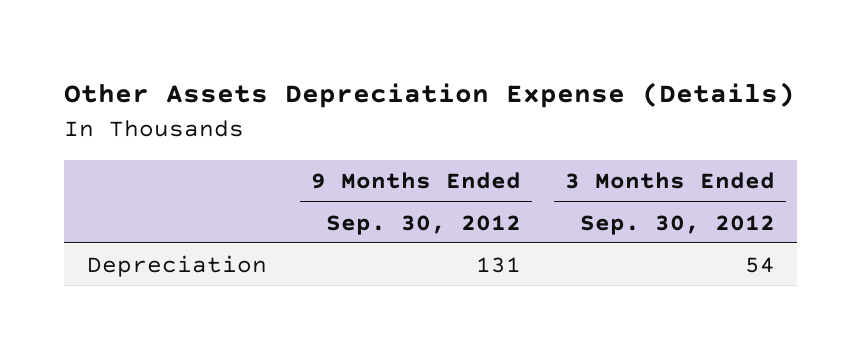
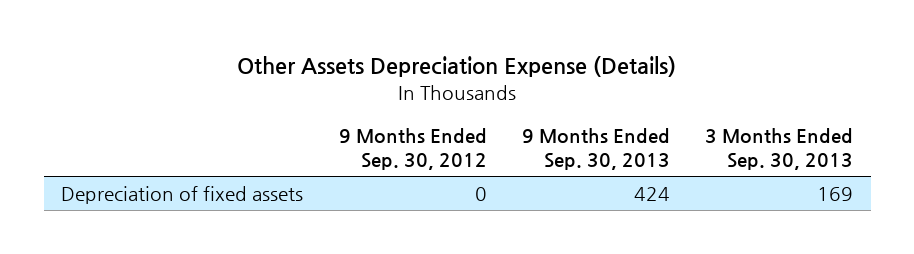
- | 9 Months Ended Sep. 30, 2012 | 3 Months Ended Sep. 30, 2012
+ | 9 Months Ended Sep. 30, 2012 | 9 Months Ended Sep. 30, 2013 | 3 Months Ended Sep. 30, 2013
- Depreciation | 131 | 54
+ Depreciation of fixed assets | 0 | 424 | 169

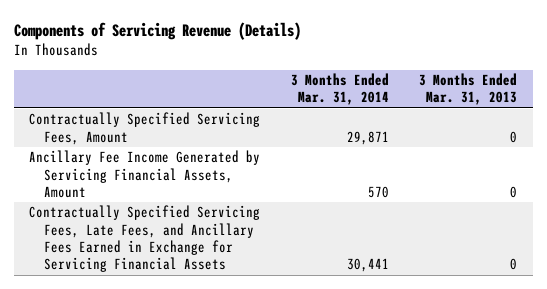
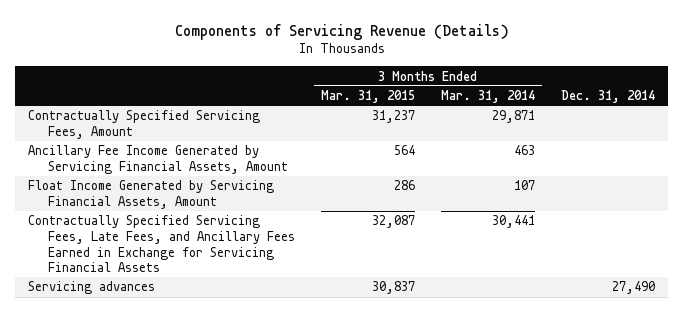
- | 3 Months Ended Mar. 31, 2014 | 3 Months Ended Mar. 31, 2013
+ | 3 Months Ended Mar. 31, 2015 | 3 Months Ended Mar. 31, 2014 | Dec. 31, 2014
- Ancillary Fee Income Generated by Servicing Financial Assets, Amount | 570 | 0
+ Ancillary Fee Income Generated by Servicing Financial Assets, Amount | 564 | 463 |
+ Float Income Generated by Servicing Financial Assets, Amount | 286 | 107 |
+ Servicing advances | 30,837 | | 27,490

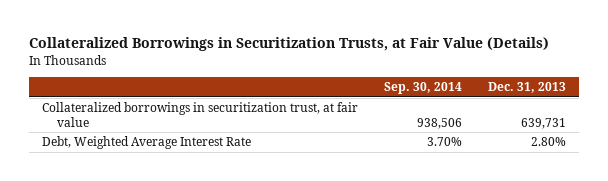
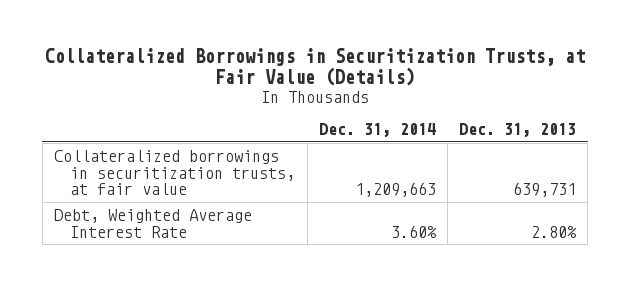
- | Sep. 30, 2014 | Dec. 31, 2013
+ | Dec. 31, 2014 | Dec. 31, 2013
- Collateralized borrowings in securitization trust, at fair value | 938,506 | 639,731
+ Collateralized borrowings in securitization trusts, at fair value | 1,209,663 | 639,731

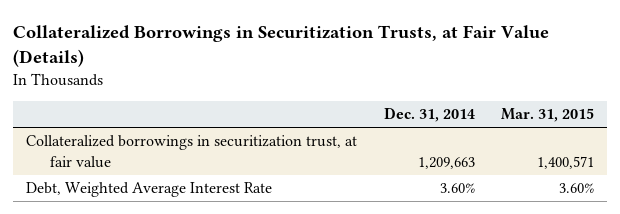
- | Dec. 31, 2014 | Dec. 31, 2013
+ | Dec. 31, 2014 | Mar. 31, 2015
- Collateralized borrowings in securitization trusts, at fair value | 1,209,663 | 639,731
+ Collateralized borrowings in securitization trust, at fair value | 1,209,663 | 1,400,571

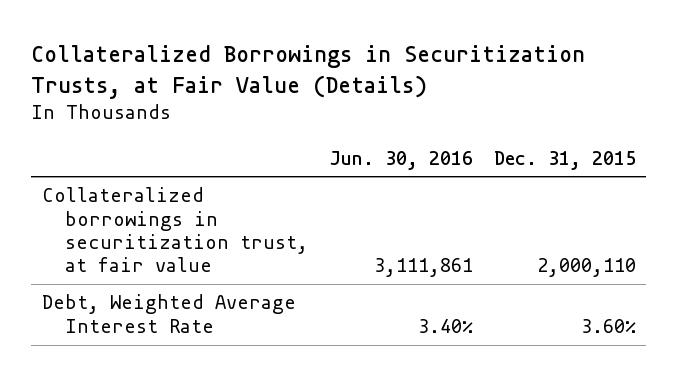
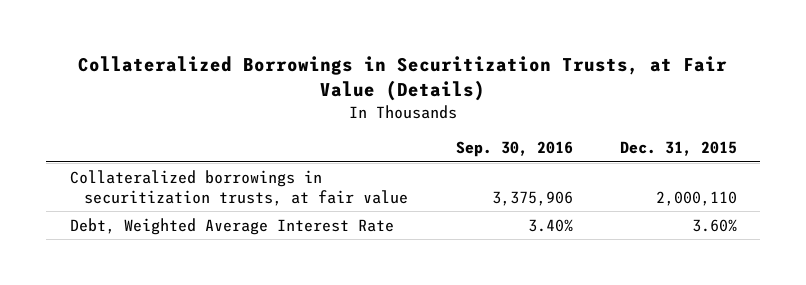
- | Jun. 30, 2016 | Dec. 31, 2015
+ | Sep. 30, 2016 | Dec. 31, 2015
- Collateralized borrowings in securitization trust, at fair value | 3,111,861 | 2,000,110
+ Collateralized borrowings in securitization trusts, at fair value | 3,375,906 | 2,000,110

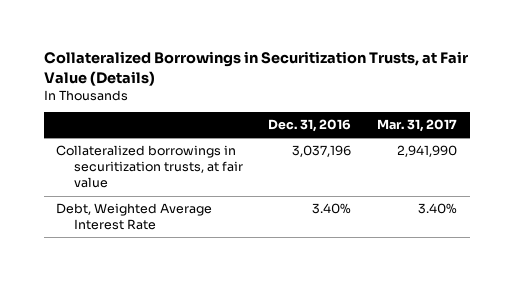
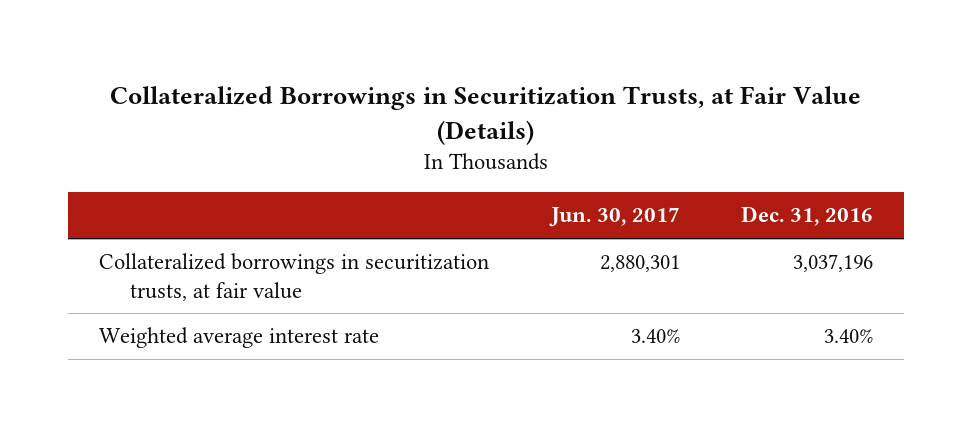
- | Dec. 31, 2016 | Mar. 31, 2017
+ | Jun. 30, 2017 | Dec. 31, 2016
- Debt, Weighted Average Interest Rate | 3.40% | 3.40%
+ Weighted average interest rate | 3.40% | 3.40%

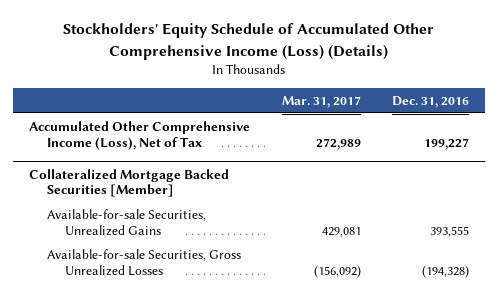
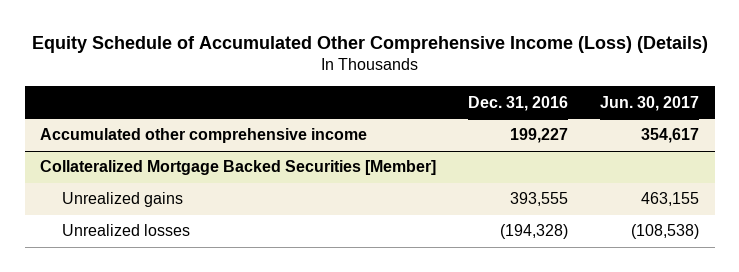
- Stockholders' Equity Schedule of Accumulated Other Comprehensive Income (Loss) (Details)
+ Equity Schedule of Accumulated Other Comprehensive Income (Loss) (Details)
- | Mar. 31, 2017 | Dec. 31, 2016
+ | Dec. 31, 2016 | Jun. 30, 2017
- Accumulated Other Comprehensive Income (Loss), Net of Tax | 272,989 | 199,227
+ Accumulated other comprehensive income | 199,227 | 354,617
@ Collateralized Mortgage Backed Securities [Member]
- Available-for-sale Securities, Unrealized Gains | 429,081 | 393,555
- Available-for-sale Securities, Gross Unrealized Losses | (156,092) | (194,328)
+ Unrealized gains | 393,555 | 463,155
+ Unrealized losses | (194,328) | (108,538)

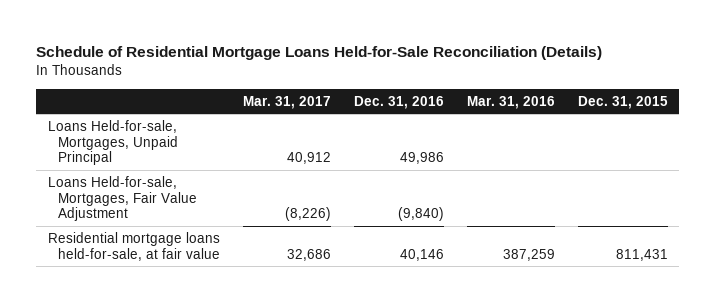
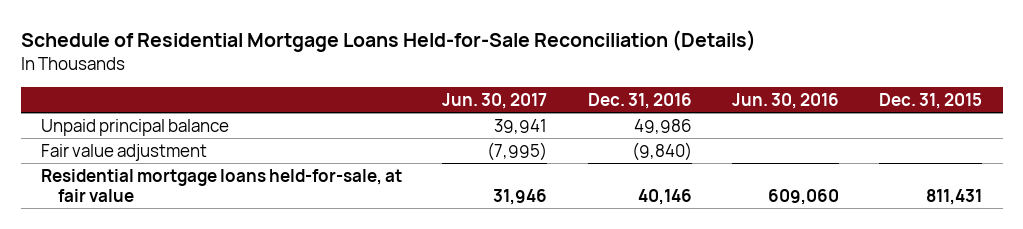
- | Mar. 31, 2017 | Dec. 31, 2016 | Mar. 31, 2016 | Dec. 31, 2015
+ | Jun. 30, 2017 | Dec. 31, 2016 | Jun. 30, 2016 | Dec. 31, 2015
- Loans Held-for-sale, Mortgages, Unpaid Principal | 40,912 | 49,986 | |
- Loans Held-for-sale, Mortgages, Fair Value Adjustment | (8,226) | (9,840) | |
+ Unpaid principal balance | 39,941 | 49,986 | |
+ Fair value adjustment | (7,995) | (9,840) | |

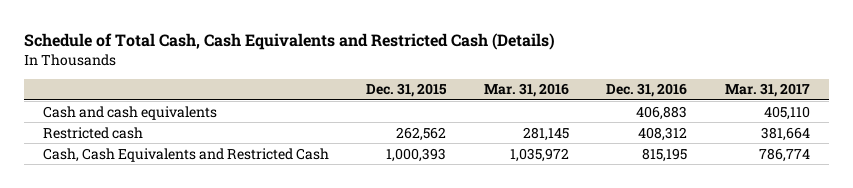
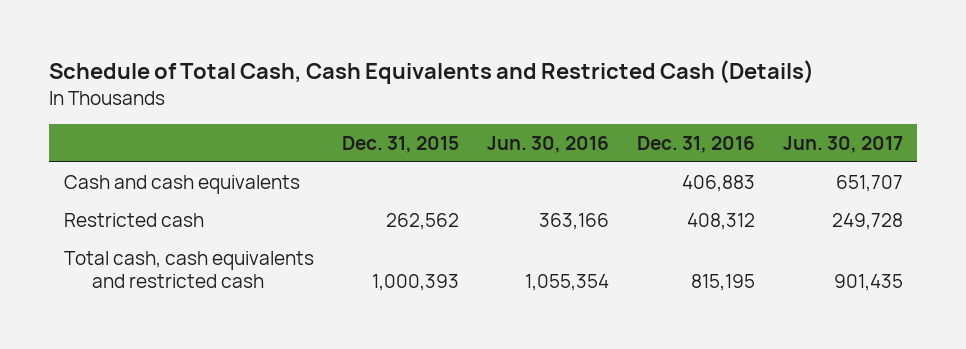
- | Dec. 31, 2015 | Mar. 31, 2016 | Dec. 31, 2016 | Mar. 31, 2017
+ | Dec. 31, 2015 | Jun. 30, 2016 | Dec. 31, 2016 | Jun. 30, 2017
- Cash, Cash Equivalents and Restricted Cash | 1,000,393 | 1,035,972 | 815,195 | 786,774
+ Total cash, cash equivalents and restricted cash | 1,000,393 | 1,055,354 | 815,195 | 901,435

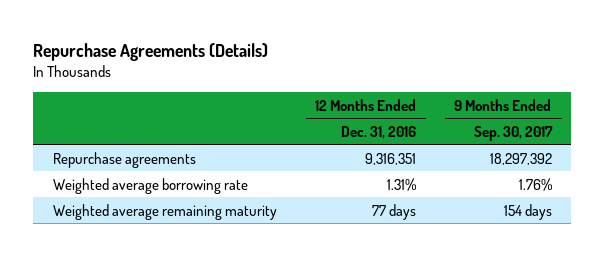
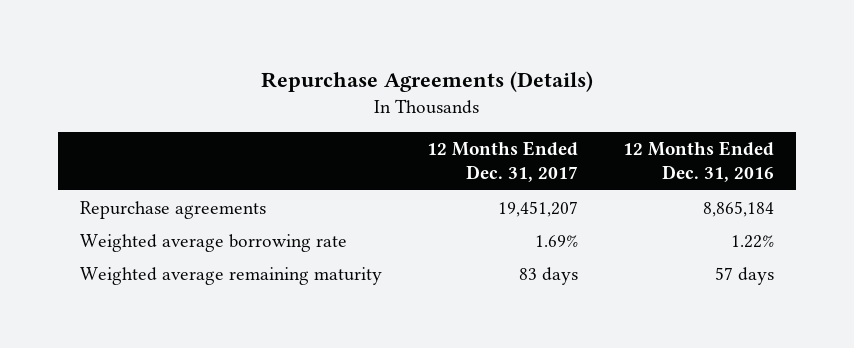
- | 12 Months Ended Dec. 31, 2016 | 9 Months Ended Sep. 30, 2017
+ | 12 Months Ended Dec. 31, 2017 | 12 Months Ended Dec. 31, 2016
- Repurchase agreements | 9,316,351 | 18,297,392
- Weighted average borrowing rate | 1.31% | 1.76%
- Weighted average remaining maturity | 77 days | 154 days
+ Repurchase agreements | 19,451,207 | 8,865,184
+ Weighted average borrowing rate | 1.69% | 1.22%
+ Weighted average remaining maturity | 83 days | 57 days

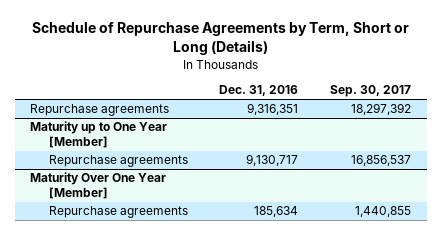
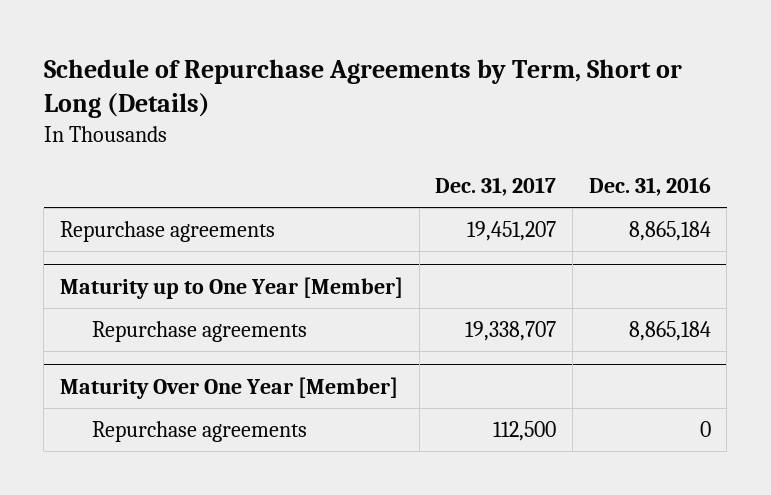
- | Dec. 31, 2016 | Sep. 30, 2017
+ | Dec. 31, 2017 | Dec. 31, 2016
- Repurchase agreements | 9,316,351 | 18,297,392
+ Repurchase agreements | 19,451,207 | 8,865,184
@ Maturity up to One Year [Member]
- Repurchase agreements | 9,130,717 | 16,856,537
+ Repurchase agreements | 19,338,707 | 8,865,184
@ Maturity Over One Year [Member]
- Repurchase agreements | 185,634 | 1,440,855
+ Repurchase agreements | 112,500 | 0

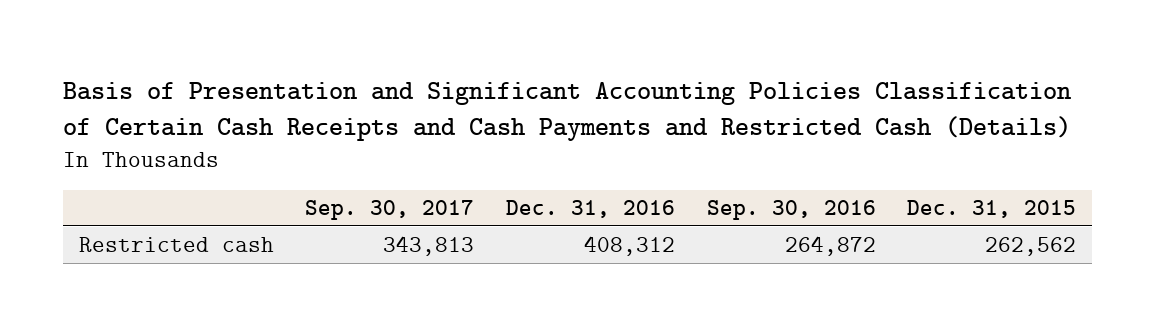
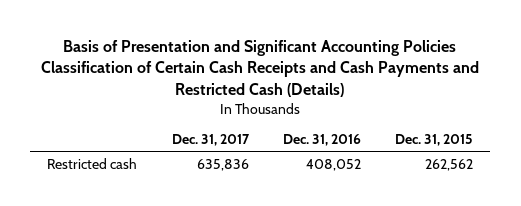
- | Sep. 30, 2017 | Dec. 31, 2016 | Sep. 30, 2016 | Dec. 31, 2015
+ | Dec. 31, 2017 | Dec. 31, 2016 | Dec. 31, 2015
- Restricted cash | 343,813 | 408,312 | 264,872 | 262,562
+ Restricted cash | 635,836 | 408,052 | 262,562

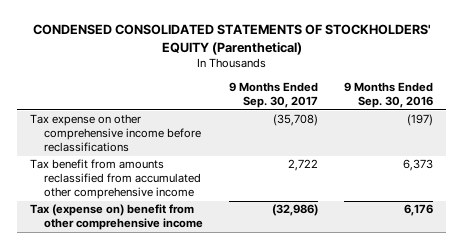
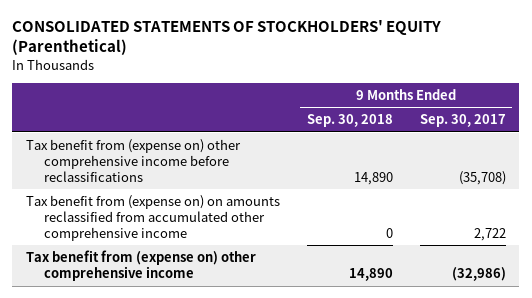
- CONDENSED CONSOLIDATED STATEMENTS OF STOCKHOLDERS' EQUITY (Parenthetical)
+ CONSOLIDATED STATEMENTS OF STOCKHOLDERS' EQUITY (Parenthetical)
- | 9 Months Ended Sep. 30, 2017 | 9 Months Ended Sep. 30, 2016
+ | 9 Months Ended Sep. 30, 2018 | 9 Months Ended Sep. 30, 2017
- Tax expense on other comprehensive income before reclassifications | (35,708) | (197)
- Tax benefit from amounts reclassified from accumulated other comprehensive income | 2,722 | 6,373
- Tax (expense on) benefit from other comprehensive income | (32,986) | 6,176
+ Tax benefit from (expense on) other comprehensive income before reclassifications | 14,890 | (35,708)
+ Tax benefit from (expense on) on amounts reclassified from accumulated other comprehensive income | 0 | 2,722
+ Tax benefit from (expense on) other comprehensive income | 14,890 | (32,986)

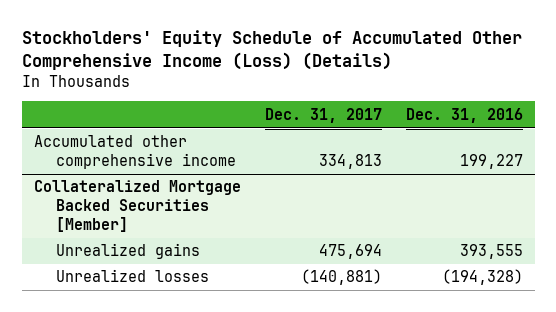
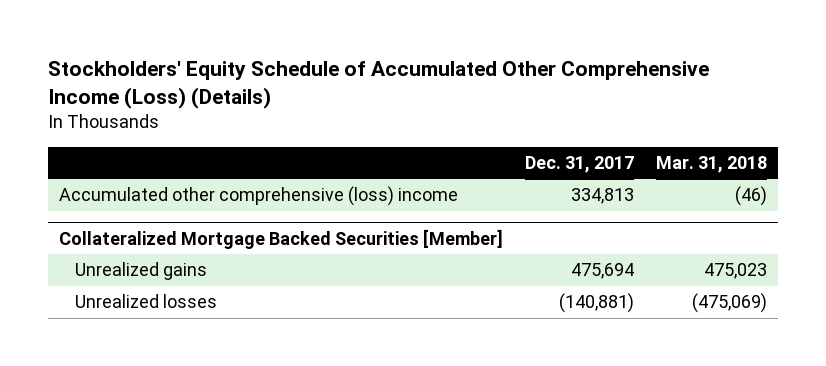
- | Dec. 31, 2017 | Dec. 31, 2016
+ | Dec. 31, 2017 | Mar. 31, 2018
- Accumulated other comprehensive income | 334,813 | 199,227
+ Accumulated other comprehensive (loss) income | 334,813 | (46)

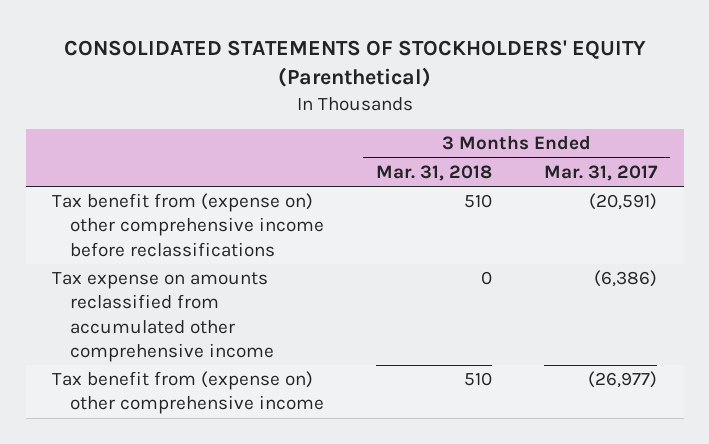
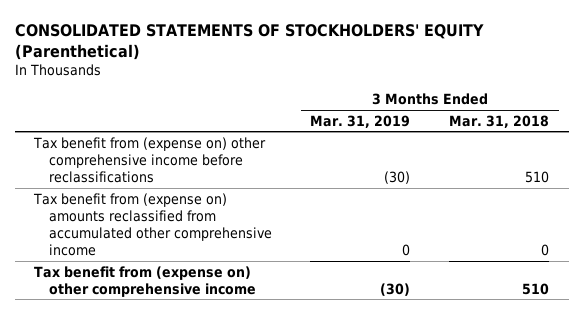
- | 3 Months Ended Mar. 31, 2018 | 3 Months Ended Mar. 31, 2017
+ | 3 Months Ended Mar. 31, 2019 | 3 Months Ended Mar. 31, 2018
- Tax expense on amounts reclassified from accumulated other comprehensive income | 0 | (6,386)
+ Tax benefit from (expense on) amounts reclassified from accumulated other comprehensive income | 0 | 0

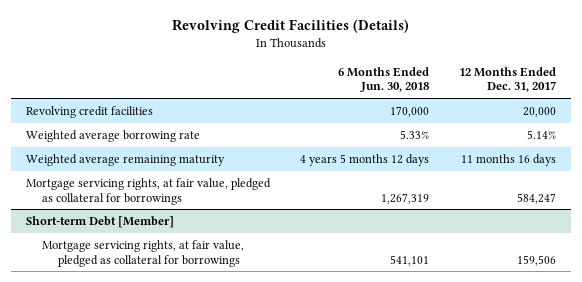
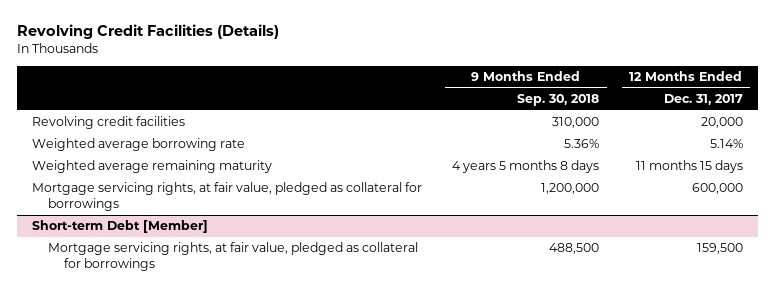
- | 6 Months Ended Jun. 30, 2018 | 12 Months Ended Dec. 31, 2017
+ | 9 Months Ended Sep. 30, 2018 | 12 Months Ended Dec. 31, 2017
- Weighted average remaining maturity | 4 years 5 months 12 days | 11 months 16 days
- Mortgage servicing rights, at fair value, pledged as collateral for borrowings | 1,267,319 | 584,247
+ Weighted average remaining maturity | 4 years 5 months 8 days | 11 months 15 days
+ Mortgage servicing rights, at fair value, pledged as collateral for borrowings | 1,200,000 | 600,000
@ Short-term Debt [Member]
- Mortgage servicing rights, at fair value, pledged as collateral for borrowings | 541,101 | 159,506
+ Mortgage servicing rights, at fair value, pledged as collateral for borrowings | 488,500 | 159,500

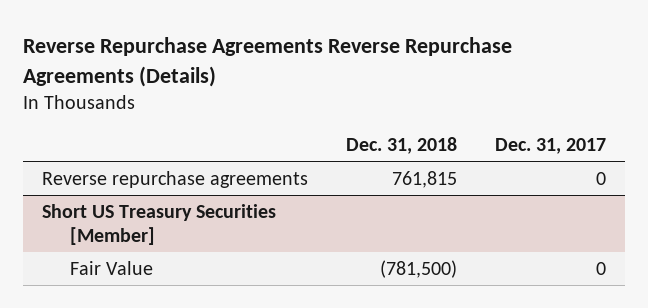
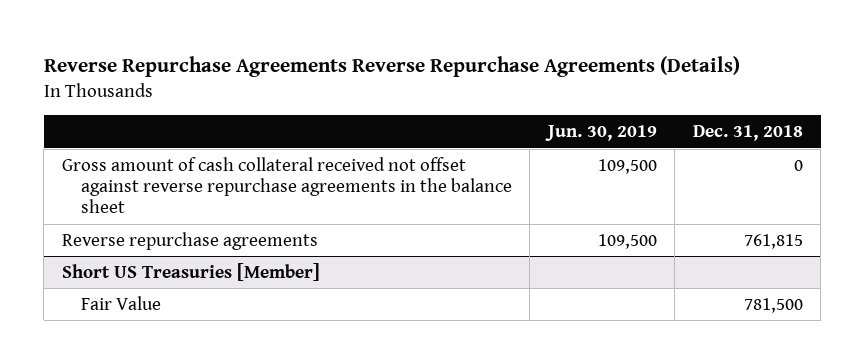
- | Dec. 31, 2018 | Dec. 31, 2017
+ | Jun. 30, 2019 | Dec. 31, 2018
+ Gross amount of cash collateral received not offset against reverse repurchase agreements in the balance sheet | 109,500 | 0
- Short US Treasury Securities [Member]
- Fair Value | (781,500) | 0
+ Short US Treasuries [Member]
+ Fair Value | | 781,500

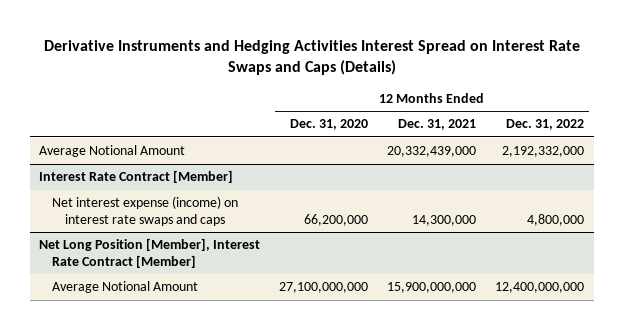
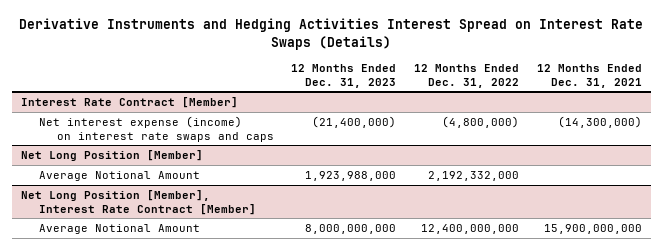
- Derivative Instruments and Hedging Activities Interest Spread on Interest Rate Swaps and Caps (Details)
+ Derivative Instruments and Hedging Activities Interest Spread on Interest Rate Swaps (Details)
- | 12 Months Ended Dec. 31, 2020 | 12 Months Ended Dec. 31, 2021 | 12 Months Ended Dec. 31, 2022
+ | 12 Months Ended Dec. 31, 2023 | 12 Months Ended Dec. 31, 2022 | 12 Months Ended Dec. 31, 2021
- Average Notional Amount | | 20,332,439,000 | 2,192,332,000
@ Interest Rate Contract [Member]
- Net interest expense (income) on interest rate swaps and caps | 66,200,000 | 14,300,000 | 4,800,000
+ Net interest expense (income) on interest rate swaps and caps | (21,400,000) | (4,800,000) | (14,300,000)
+ Net Long Position [Member]
+ Average Notional Amount | 1,923,988,000 | 2,192,332,000 |

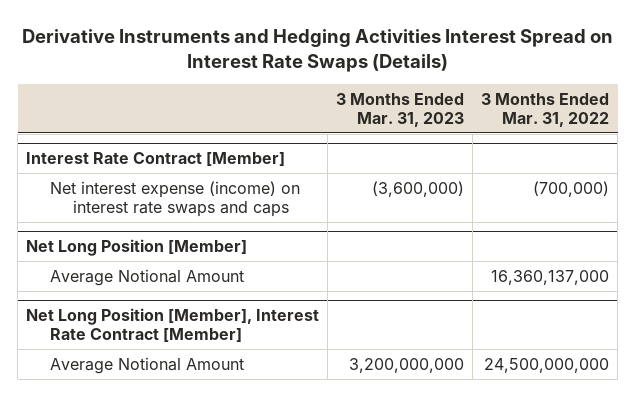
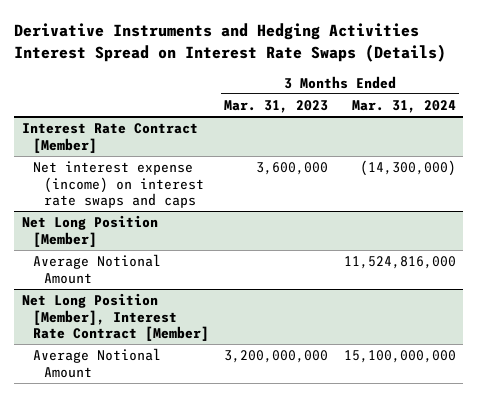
- | 3 Months Ended Mar. 31, 2023 | 3 Months Ended Mar. 31, 2022
+ | 3 Months Ended Mar. 31, 2023 | 3 Months Ended Mar. 31, 2024
@ Interest Rate Contract [Member]
- Net interest expense (income) on interest rate swaps and caps | (3,600,000) | (700,000)
+ Net interest expense (income) on interest rate swaps and caps | 3,600,000 | (14,300,000)

